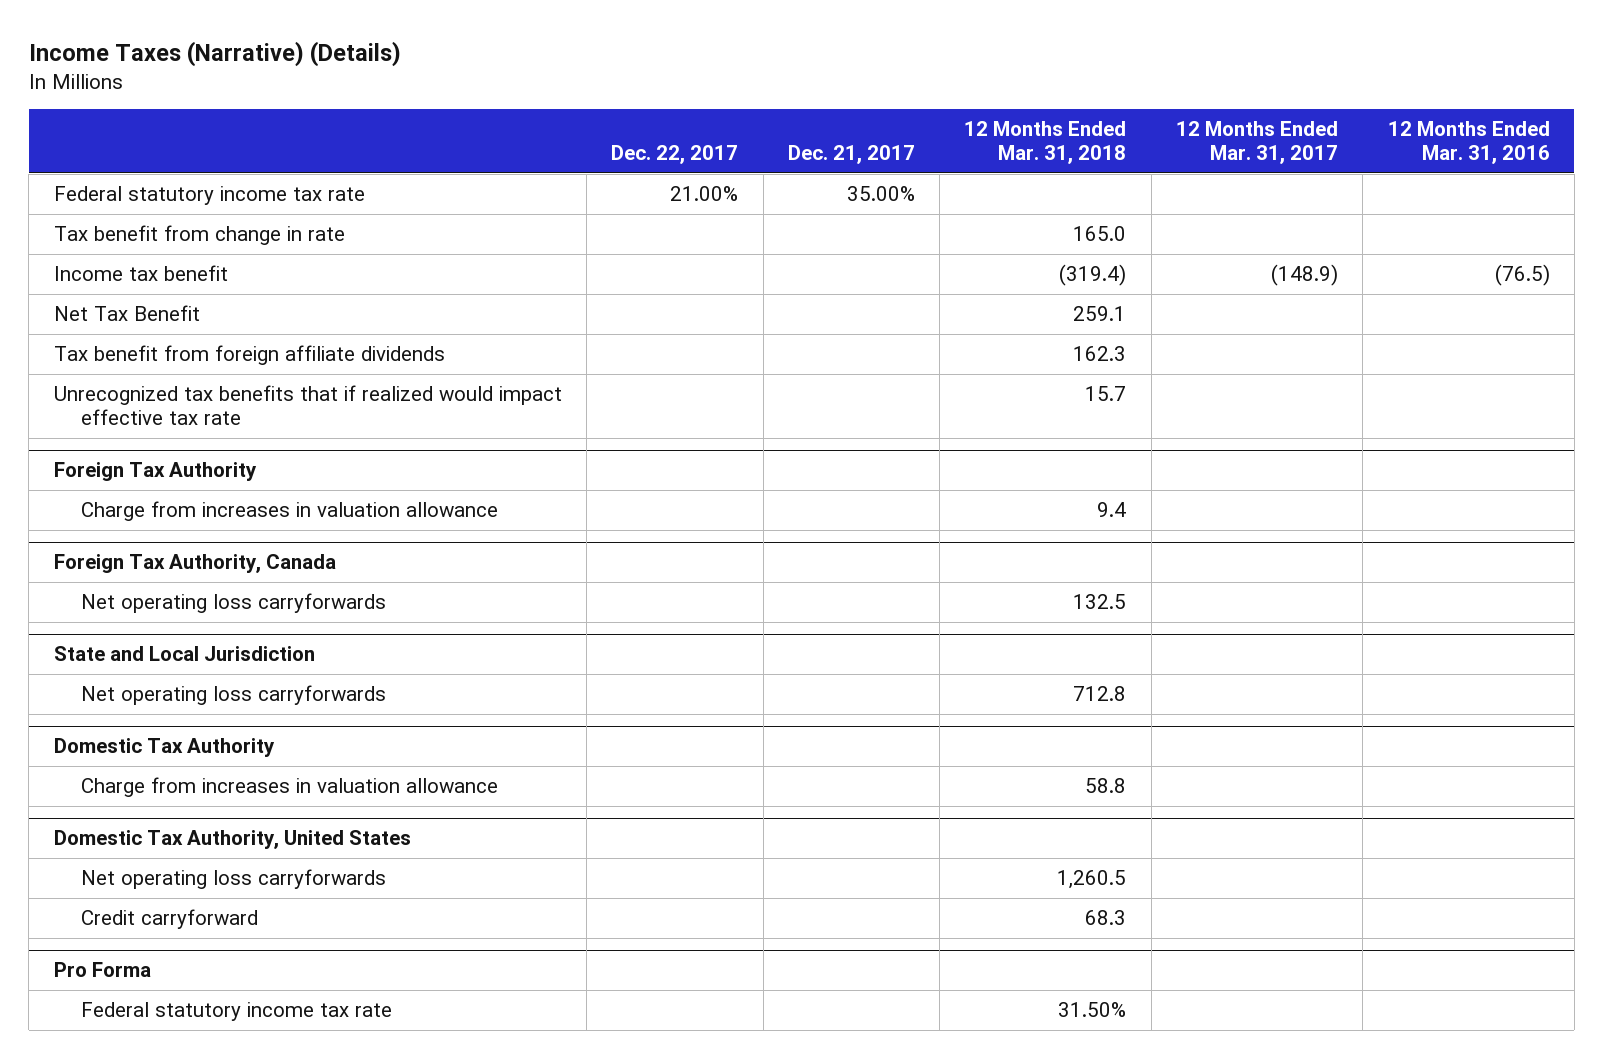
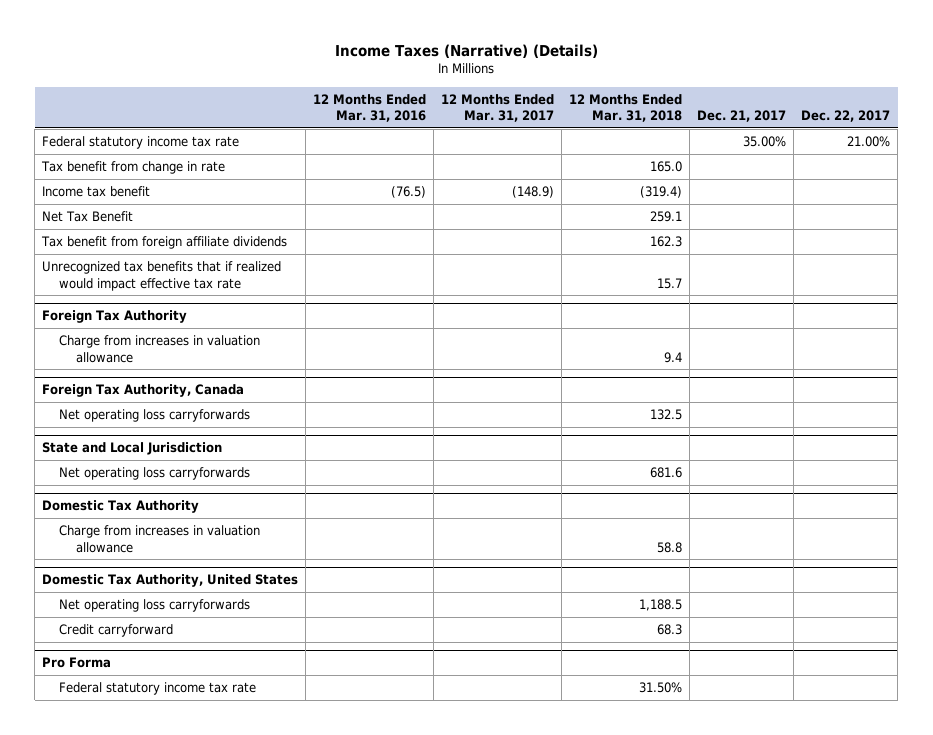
- | Dec. 22, 2017 | Dec. 21, 2017 | 12 Months Ended Mar. 31, 2018 | 12 Months Ended Mar. 31, 2017 | 12 Months Ended Mar. 31, 2016
+ | 12 Months Ended Mar. 31, 2016 | 12 Months Ended Mar. 31, 2017 | 12 Months Ended Mar. 31, 2018 | Dec. 21, 2017 | Dec. 22, 2017
@ State and Local Jurisdiction
- Net operating loss carryforwards | | | 712.8 | |
+ Net operating loss carryforwards | | | 681.6 | |
@ Domestic Tax Authority, United States
- Net operating loss carryforwards | | | 1,260.5 | |
+ Net operating loss carryforwards | | | 1,188.5 | |

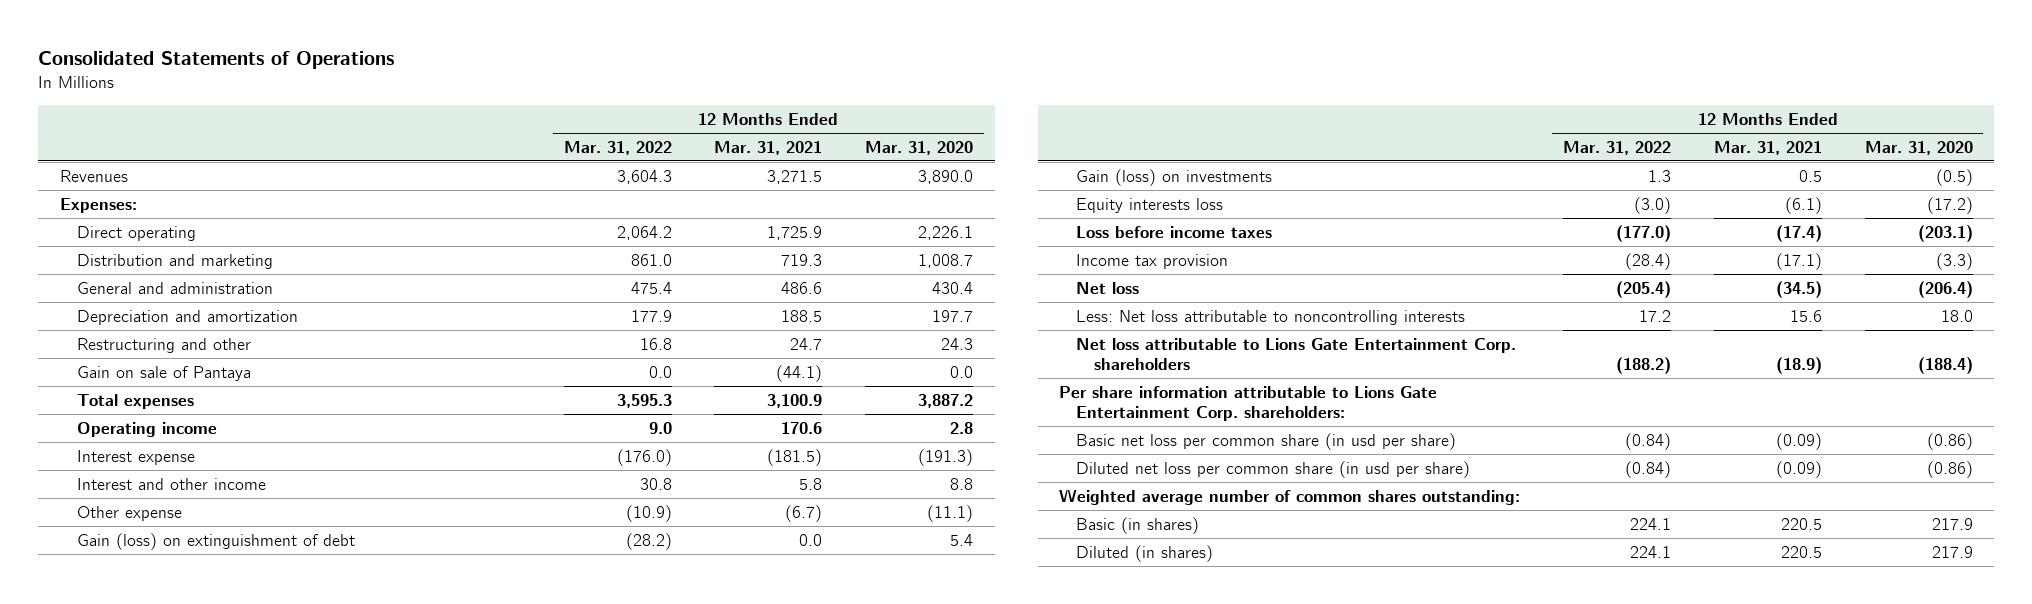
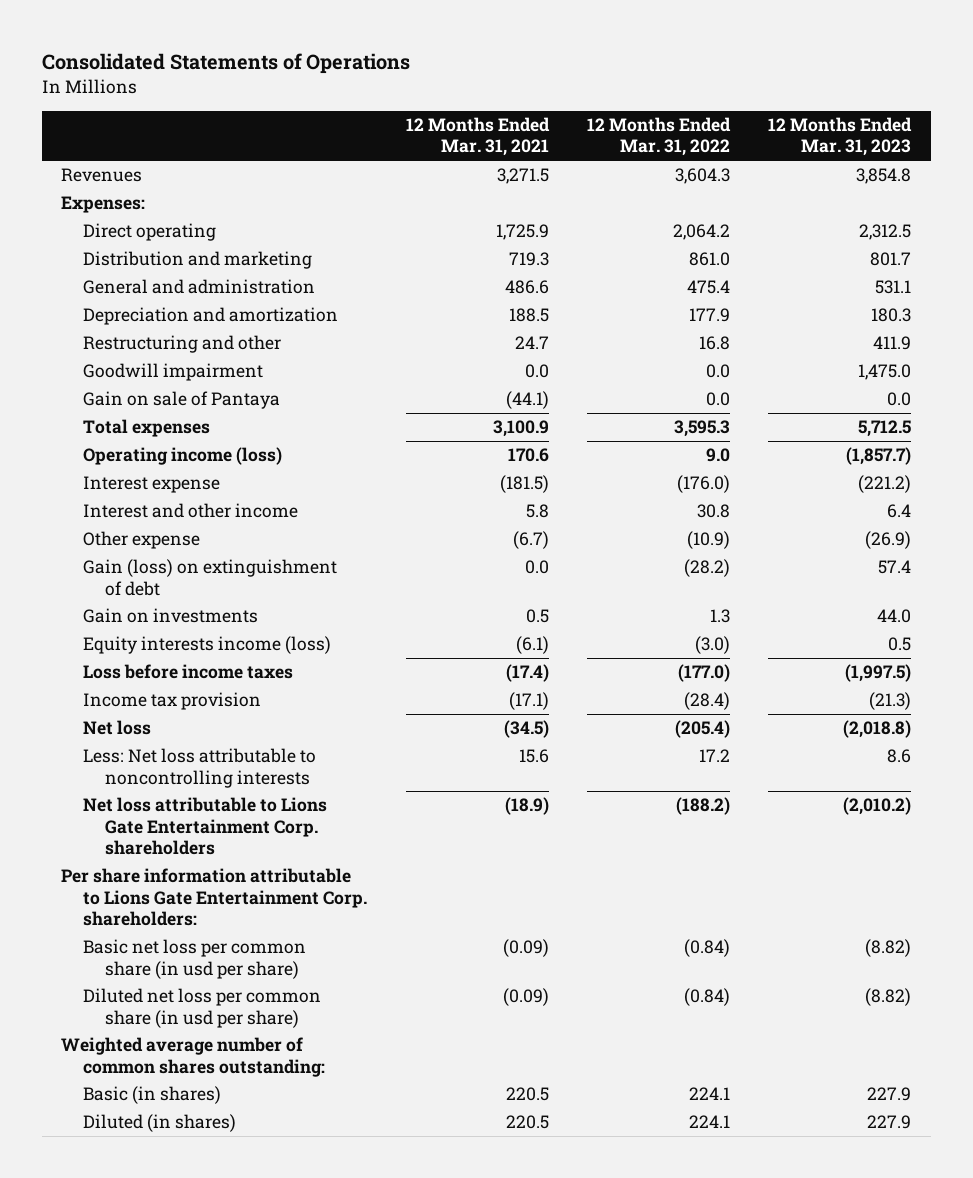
- | 12 Months Ended Mar. 31, 2022 | 12 Months Ended Mar. 31, 2021 | 12 Months Ended Mar. 31, 2020
+ | 12 Months Ended Mar. 31, 2021 | 12 Months Ended Mar. 31, 2022 | 12 Months Ended Mar. 31, 2023
+ Goodwill impairment | 0.0 | 0.0 | 1,475.0
- Operating income | 9.0 | 170.6 | 2.8
+ Operating income (loss) | 170.6 | 9.0 | (1,857.7)
- Gain (loss) on investments | 1.3 | 0.5 | (0.5)
- Equity interests loss | (3.0) | (6.1) | (17.2)
+ Gain on investments | 0.5 | 1.3 | 44.0
+ Equity interests income (loss) | (6.1) | (3.0) | 0.5

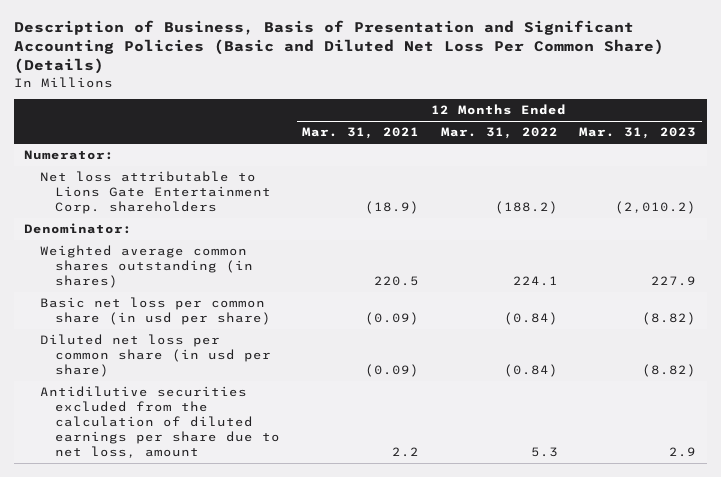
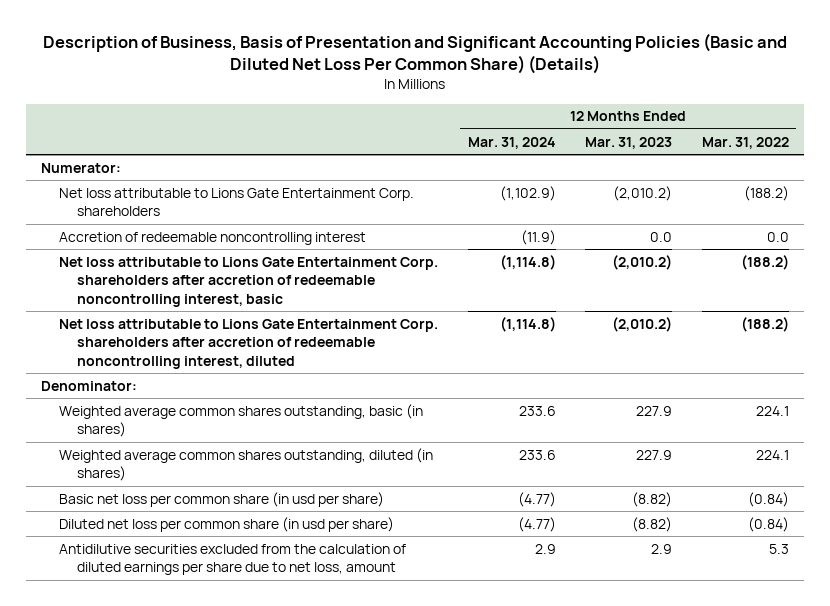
- | 12 Months Ended Mar. 31, 2021 | 12 Months Ended Mar. 31, 2022 | 12 Months Ended Mar. 31, 2023
+ | 12 Months Ended Mar. 31, 2024 | 12 Months Ended Mar. 31, 2023 | 12 Months Ended Mar. 31, 2022
+ Accretion of redeemable noncontrolling interest | (11.9) | 0.0 | 0.0
+ Net loss attributable to Lions Gate Entertainment Corp. shareholders after accretion of redeemable noncontrolling interest, basic | (1,114.8) | (2,010.2) | (188.2)
+ Net loss attributable to Lions Gate Entertainment Corp. shareholders after accretion of redeemable noncontrolling interest, diluted | (1,114.8) | (2,010.2) | (188.2)
- Weighted average common shares outstanding (in shares) | 220.5 | 224.1 | 227.9
+ Weighted average common shares outstanding, basic (in shares) | 233.6 | 227.9 | 224.1
+ Weighted average common shares outstanding, diluted (in shares) | 233.6 | 227.9 | 224.1

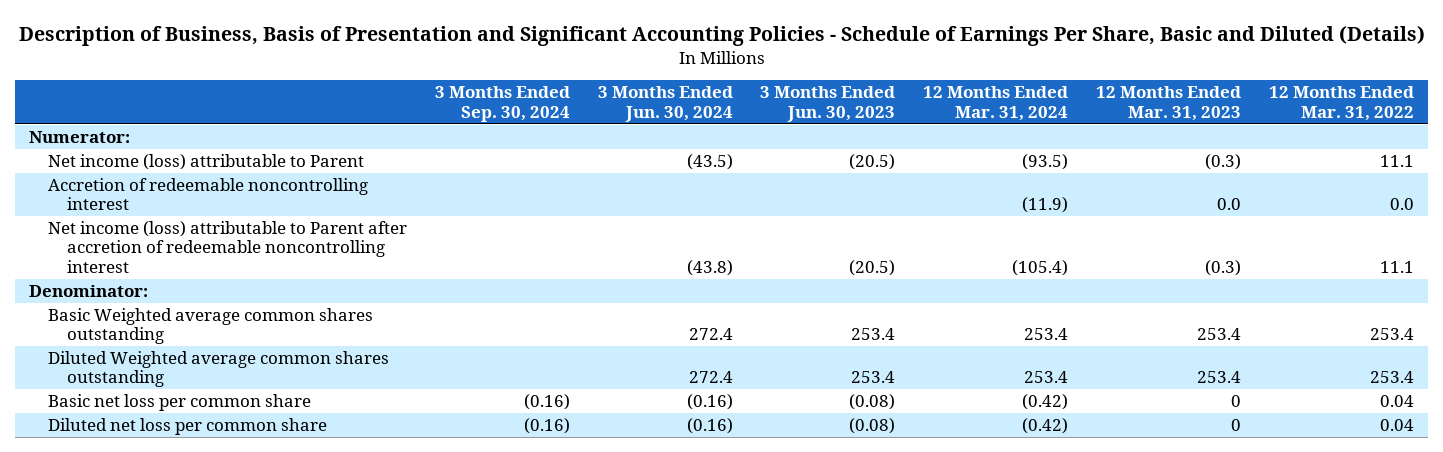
- Description of Business, Basis of Presentation and Significant Accounting Policies (Basic and Diluted Net Loss Per Common Share) (Details)
+ Description of Business, Basis of Presentation and Significant Accounting Policies - Schedule of Earnings Per Share, Basic and Diluted (Details)
- | 12 Months Ended Mar. 31, 2024 | 12 Months Ended Mar. 31, 2023 | 12 Months Ended Mar. 31, 2022
+ | 3 Months Ended Sep. 30, 2024 | 3 Months Ended Jun. 30, 2024 | 3 Months Ended Jun. 30, 2023 | 12 Months Ended Mar. 31, 2024 | 12 Months Ended Mar. 31, 2023 | 12 Months Ended Mar. 31, 2022
- Net loss attributable to Lions Gate Entertainment Corp. shareholders | (1,102.9) | (2,010.2) | (188.2)
+ Net income (loss) attributable to Parent | | (43.5) | (20.5) | (93.5) | (0.3) | 11.1
- Net loss attributable to Lions Gate Entertainment Corp. shareholders after accretion of redeemable noncontrolling interest, basic | (1,114.8) | (2,010.2) | (188.2)
- Net loss attributable to Lions Gate Entertainment Corp. shareholders after accretion of redeemable noncontrolling interest, diluted | (1,114.8) | (2,010.2) | (188.2)
+ Net income (loss) attributable to Parent after accretion of redeemable noncontrolling interest | | (43.8) | (20.5) | (105.4) | (0.3) | 11.1
- Weighted average common shares outstanding, basic (in shares) | 233.6 | 227.9 | 224.1
- Weighted average common shares outstanding, diluted (in shares) | 233.6 | 227.9 | 224.1
- Basic net loss per common share (in usd per share) | (4.77) | (8.82) | (0.84)
- Diluted net loss per common share (in usd per share) | (4.77) | (8.82) | (0.84)
- Antidilutive securities excluded from the calculation of diluted earnings per share due to net loss, amount | 2.9 | 2.9 | 5.3
+ Basic Weighted average common shares outstanding | | 272.4 | 253.4 | 253.4 | 253.4 | 253.4
+ Diluted Weighted average common shares outstanding | | 272.4 | 253.4 | 253.4 | 253.4 | 253.4
+ Basic net loss per common share | (0.16) | (0.16) | (0.08) | (0.42) | 0 | 0.04
+ Diluted net loss per common share | (0.16) | (0.16) | (0.08) | (0.42) | 0 | 0.04

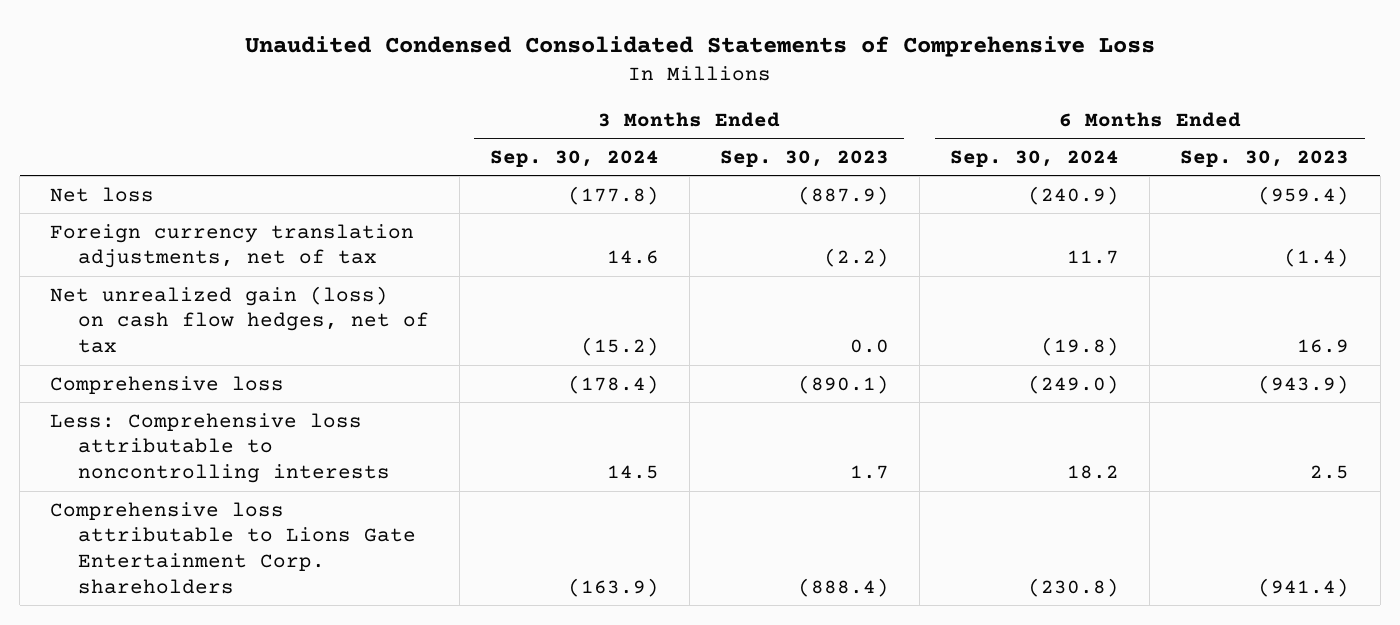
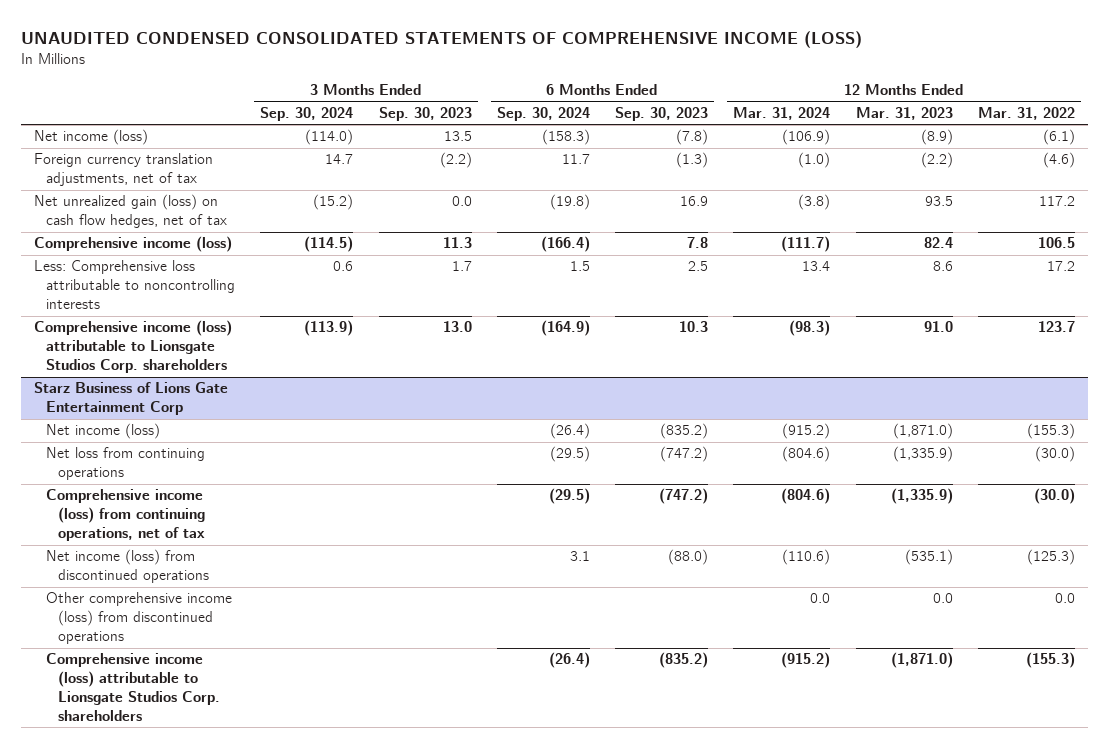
- Unaudited Condensed Consolidated Statements of Comprehensive Loss
+ UNAUDITED CONDENSED CONSOLIDATED STATEMENTS OF COMPREHENSIVE INCOME (LOSS)
- | 3 Months Ended Sep. 30, 2024 | 3 Months Ended Sep. 30, 2023 | 6 Months Ended Sep. 30, 2024 | 6 Months Ended Sep. 30, 2023
+ | 3 Months Ended Sep. 30, 2024 | 3 Months Ended Sep. 30, 2023 | 6 Months Ended Sep. 30, 2024 | 6 Months Ended Sep. 30, 2023 | 12 Months Ended Mar. 31, 2024 | 12 Months Ended Mar. 31, 2023 | 12 Months Ended Mar. 31, 2022
- Net loss | (177.8) | (887.9) | (240.9) | (959.4)
- Foreign currency translation adjustments, net of tax | 14.6 | (2.2) | 11.7 | (1.4)
+ Net income (loss) | (114.0) | 13.5 | (158.3) | (7.8) | (106.9) | (8.9) | (6.1)
+ Foreign currency translation adjustments, net of tax | 14.7 | (2.2) | 11.7 | (1.3) | (1.0) | (2.2) | (4.6)
- Comprehensive loss | (178.4) | (890.1) | (249.0) | (943.9)
- Less: Comprehensive loss attributable to noncontrolling interests | 14.5 | 1.7 | 18.2 | 2.5
- Comprehensive loss attributable to Lions Gate Entertainment Corp. shareholders | (163.9) | (888.4) | (230.8) | (941.4)
+ Comprehensive income (loss) | (114.5) | 11.3 | (166.4) | 7.8 | (111.7) | 82.4 | 106.5
+ Less: Comprehensive loss attributable to noncontrolling interests | 0.6 | 1.7 | 1.5 | 2.5 | 13.4 | 8.6 | 17.2
+ Comprehensive income (loss) attributable to Lionsgate Studios Corp. shareholders | (113.9) | 13.0 | (164.9) | 10.3 | (98.3) | 91.0 | 123.7
+ Starz Business of Lions Gate Entertainment Corp
+ Net income (loss) | | | (26.4) | (835.2) | (915.2) | (1,871.0) | (155.3)
+ Net loss from continuing operations | | | (29.5) | (747.2) | (804.6) | (1,335.9) | (30.0)
+ Comprehensive income (loss) from continuing operations, net of tax | | | (29.5) | (747.2) | (804.6) | (1,335.9) | (30.0)
+ Net income (loss) from discontinued operations | | | 3.1 | (88.0) | (110.6) | (535.1) | (125.3)
+ Other comprehensive income (loss) from discontinued operations | | | | | 0.0 | 0.0 | 0.0
+ Comprehensive income (loss) attributable to Lionsgate Studios Corp. shareholders | | | (26.4) | (835.2) | (915.2) | (1,871.0) | (155.3)

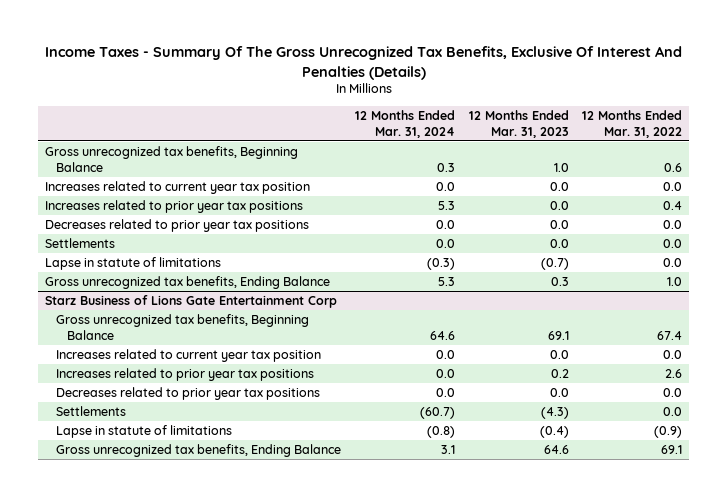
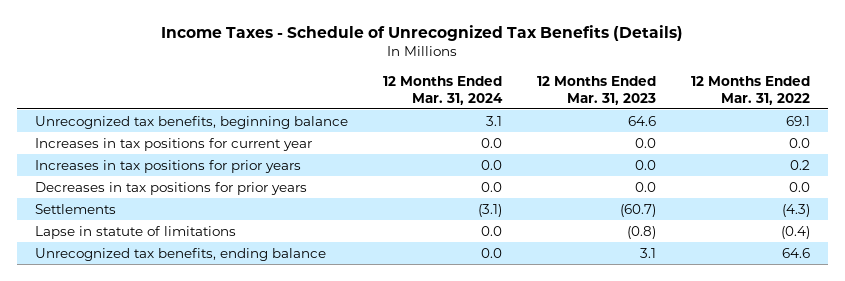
- Income Taxes - Summary Of The Gross Unrecognized Tax Benefits, Exclusive Of Interest And Penalties (Details)
+ Income Taxes - Schedule of Unrecognized Tax Benefits (Details)
- Gross unrecognized tax benefits, Beginning Balance | 0.3 | 1.0 | 0.6
- Increases related to current year tax position | 0.0 | 0.0 | 0.0
- Increases related to prior year tax positions | 5.3 | 0.0 | 0.4
- Decreases related to prior year tax positions | 0.0 | 0.0 | 0.0
- Settlements | 0.0 | 0.0 | 0.0
- Lapse in statute of limitations | (0.3) | (0.7) | 0.0
- Gross unrecognized tax benefits, Ending Balance | 5.3 | 0.3 | 1.0
- Starz Business of Lions Gate Entertainment Corp
- Gross unrecognized tax benefits, Beginning Balance | 64.6 | 69.1 | 67.4
- Increases related to current year tax position | 0.0 | 0.0 | 0.0
- Increases related to prior year tax positions | 0.0 | 0.2 | 2.6
- Decreases related to prior year tax positions | 0.0 | 0.0 | 0.0
- Settlements | (60.7) | (4.3) | 0.0
- Lapse in statute of limitations | (0.8) | (0.4) | (0.9)
- Gross unrecognized tax benefits, Ending Balance | 3.1 | 64.6 | 69.1
+ Unrecognized tax benefits, beginning balance | 3.1 | 64.6 | 69.1
+ Increases in tax positions for current year | 0.0 | 0.0 | 0.0
+ Increases in tax positions for prior years | 0.0 | 0.0 | 0.2
+ Decreases in tax positions for prior years | 0.0 | 0.0 | 0.0
+ Settlements | (3.1) | (60.7) | (4.3)
+ Lapse in statute of limitations | 0.0 | (0.8) | (0.4)
+ Unrecognized tax benefits, ending balance | 0.0 | 3.1 | 64.6

